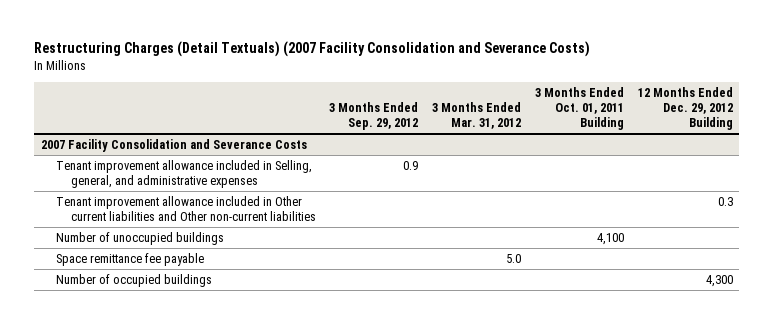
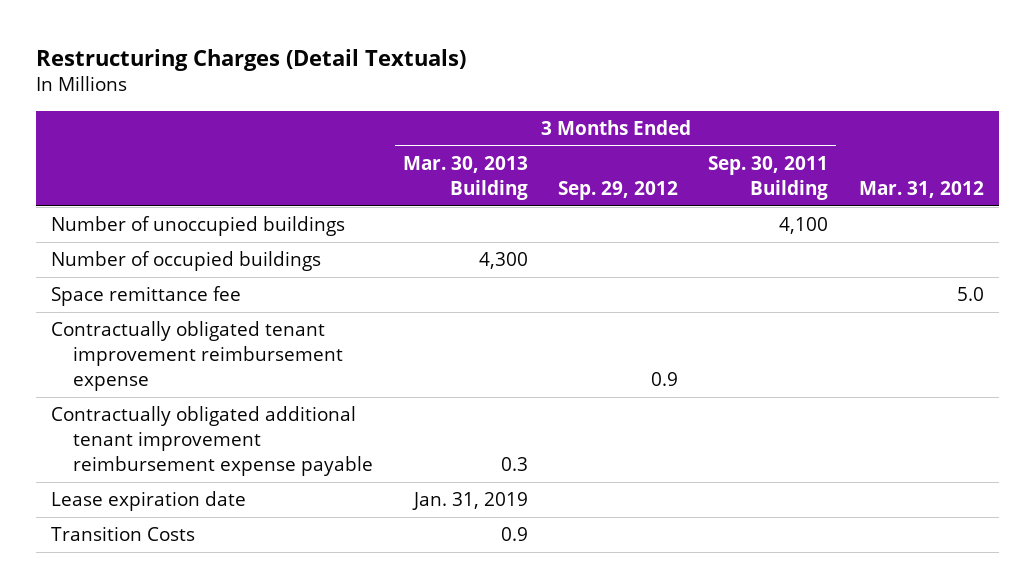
- Restructuring Charges (Detail Textuals) (2007 Facility Consolidation and Severance Costs)
+ Restructuring Charges (Detail Textuals)
- | 3 Months Ended Sep. 29, 2012 | 3 Months Ended Mar. 31, 2012 | 3 Months Ended Oct. 01, 2011 Building | 12 Months Ended Dec. 29, 2012 Building
+ | 3 Months Ended Mar. 30, 2013 Building | 3 Months Ended Sep. 29, 2012 | 3 Months Ended Sep. 30, 2011 Building | Mar. 31, 2012
- 2007 Facility Consolidation and Severance Costs
- Tenant improvement allowance included in Selling, general, and administrative expenses | 0.9 | | |
- Tenant improvement allowance included in Other current liabilities and Other non-current liabilities | | | | 0.3
- Number of unoccupied buildings | | | 4,100 |
- Space remittance fee payable | | 5.0 | |
- Number of occupied buildings | | | | 4,300
+ Number of unoccupied buildings | | | 4,100 |
+ Number of occupied buildings | 4,300 | | |
+ Space remittance fee | | | | 5.0
+ Contractually obligated tenant improvement reimbursement expense | | 0.9 | |
+ Contractually obligated additional tenant improvement reimbursement expense payable | 0.3 | | |
+ Lease expiration date | Jan. 31, 2019 | | |
+ Transition Costs | 0.9 | | |

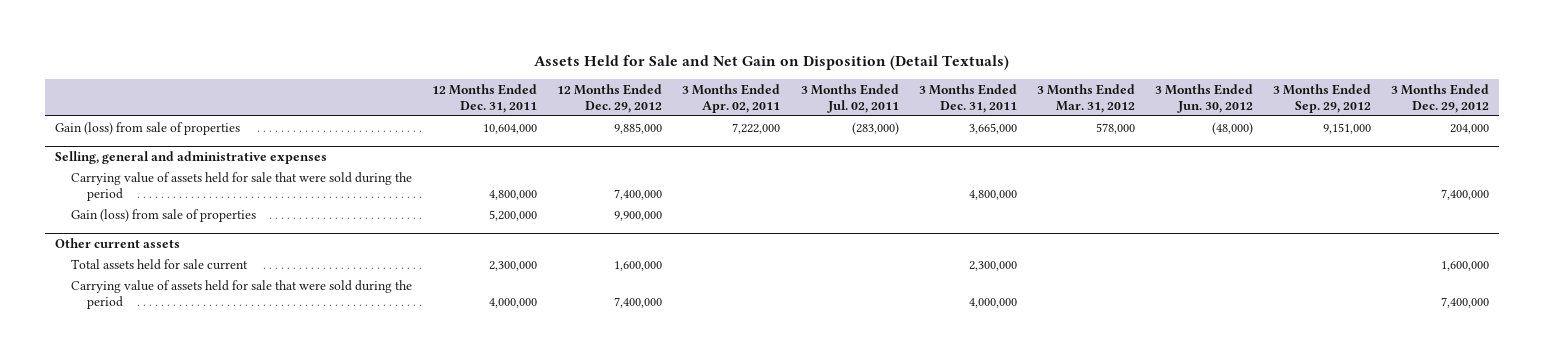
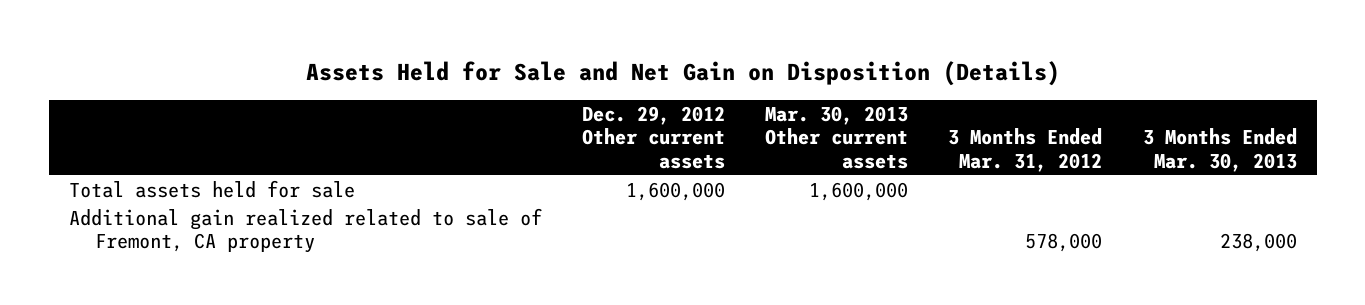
- Assets Held for Sale and Net Gain on Disposition (Detail Textuals)
+ Assets Held for Sale and Net Gain on Disposition (Details)
- | 12 Months Ended Dec. 31, 2011 | 12 Months Ended Dec. 29, 2012 | 3 Months Ended Apr. 02, 2011 | 3 Months Ended Jul. 02, 2011 | 3 Months Ended Dec. 31, 2011 | 3 Months Ended Mar. 31, 2012 | 3 Months Ended Jun. 30, 2012 | 3 Months Ended Sep. 29, 2012 | 3 Months Ended Dec. 29, 2012
+ | Dec. 29, 2012 Other current assets | Mar. 30, 2013 Other current assets | 3 Months Ended Mar. 31, 2012 | 3 Months Ended Mar. 30, 2013
- Gain (loss) from sale of properties | 10,604,000 | 9,885,000 | 7,222,000 | (283,000) | 3,665,000 | 578,000 | (48,000) | 9,151,000 | 204,000
- Selling, general and administrative expenses
- Carrying value of assets held for sale that were sold during the period | 4,800,000 | 7,400,000 | | | 4,800,000 | | | | 7,400,000
- Gain (loss) from sale of properties | 5,200,000 | 9,900,000 | | | | | | |
- Other current assets
- Total assets held for sale current | 2,300,000 | 1,600,000 | | | 2,300,000 | | | | 1,600,000
- Carrying value of assets held for sale that were sold during the period | 4,000,000 | 7,400,000 | | | 4,000,000 | | | | 7,400,000
+ Total assets held for sale | 1,600,000 | 1,600,000 | |
+ Additional gain realized related to sale of Fremont, CA property | | | 578,000 | 238,000

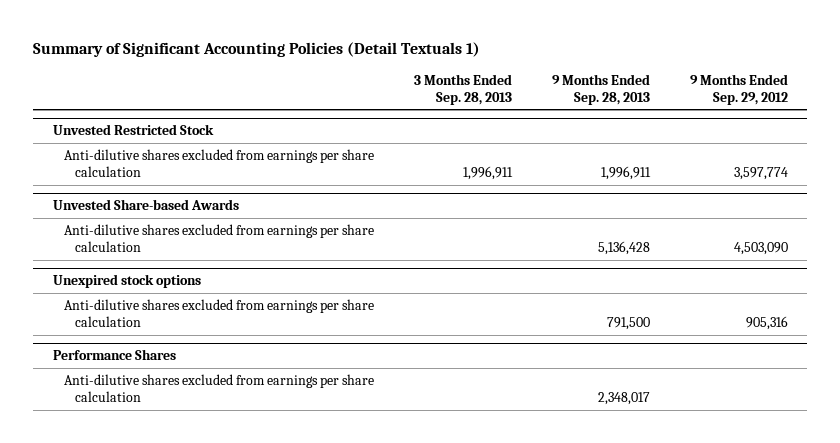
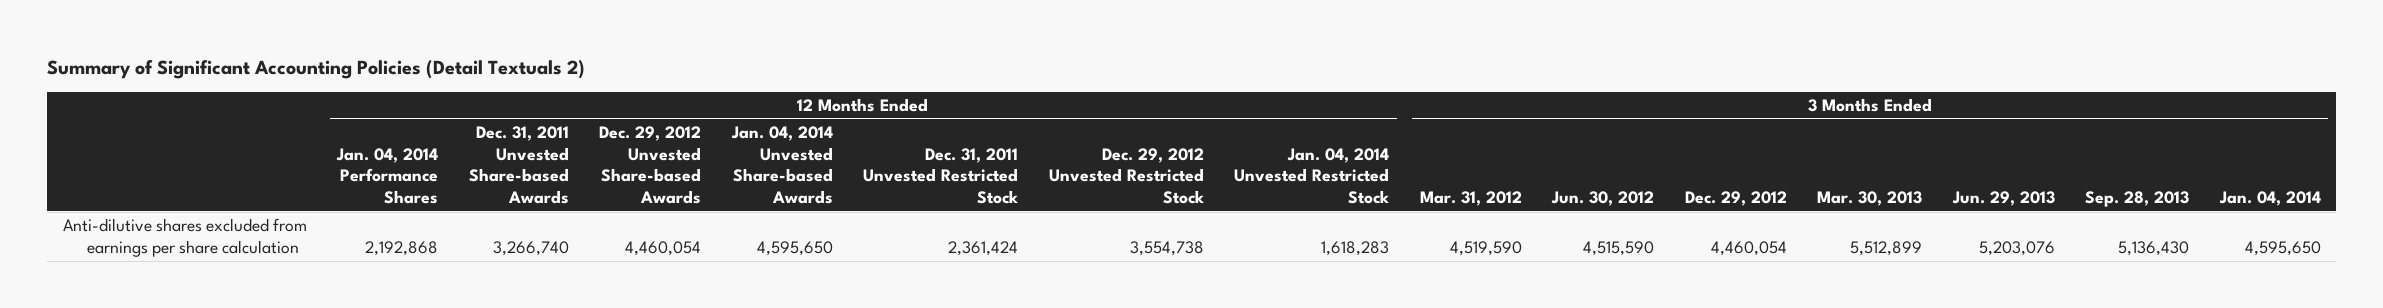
- Summary of Significant Accounting Policies (Detail Textuals 1)
+ Summary of Significant Accounting Policies (Detail Textuals 2)
- | 3 Months Ended Sep. 28, 2013 | 9 Months Ended Sep. 28, 2013 | 9 Months Ended Sep. 29, 2012
+ | 12 Months Ended Jan. 04, 2014 Performance Shares | 12 Months Ended Dec. 31, 2011 Unvested Share-based Awards | 12 Months Ended Dec. 29, 2012 Unvested Share-based Awards | 12 Months Ended Jan. 04, 2014 Unvested Share-based Awards | 12 Months Ended Dec. 31, 2011 Unvested Restricted Stock | 12 Months Ended Dec. 29, 2012 Unvested Restricted Stock | 12 Months Ended Jan. 04, 2014 Unvested Restricted Stock | 3 Months Ended Mar. 31, 2012 | 3 Months Ended Jun. 30, 2012 | 3 Months Ended Dec. 29, 2012 | 3 Months Ended Mar. 30, 2013 | 3 Months Ended Jun. 29, 2013 | 3 Months Ended Sep. 28, 2013 | 3 Months Ended Jan. 04, 2014
- Unvested Restricted Stock
- Anti-dilutive shares excluded from earnings per share calculation | 1,996,911 | 1,996,911 | 3,597,774
- Unvested Share-based Awards
- Anti-dilutive shares excluded from earnings per share calculation | | 5,136,428 | 4,503,090
- Unexpired stock options
- Anti-dilutive shares excluded from earnings per share calculation | | 791,500 | 905,316
- Performance Shares
- Anti-dilutive shares excluded from earnings per share calculation | | 2,348,017 |
+ Anti-dilutive shares excluded from earnings per share calculation | 2,192,868 | 3,266,740 | 4,460,054 | 4,595,650 | 2,361,424 | 3,554,738 | 1,618,283 | 4,519,590 | 4,515,590 | 4,460,054 | 5,512,899 | 5,203,076 | 5,136,430 | 4,595,650

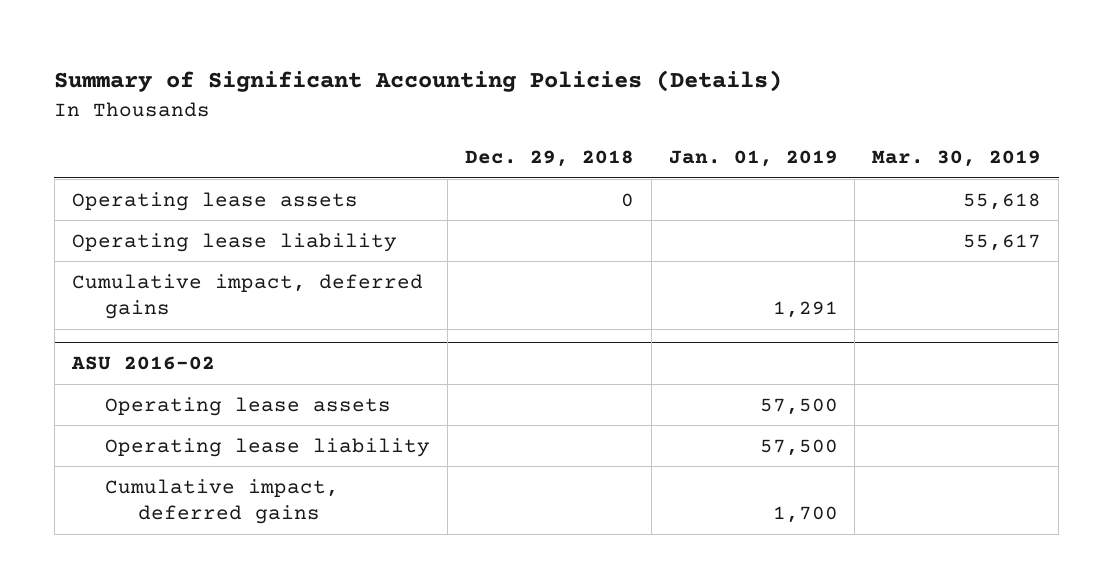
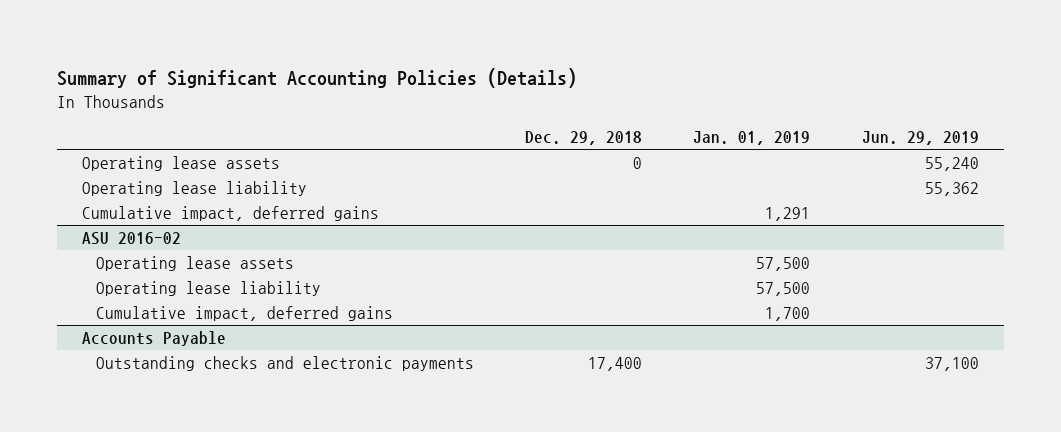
- | Dec. 29, 2018 | Jan. 01, 2019 | Mar. 30, 2019
+ | Dec. 29, 2018 | Jan. 01, 2019 | Jun. 29, 2019
+ Accounts Payable
+ Outstanding checks and electronic payments | 17,400 | | 37,100

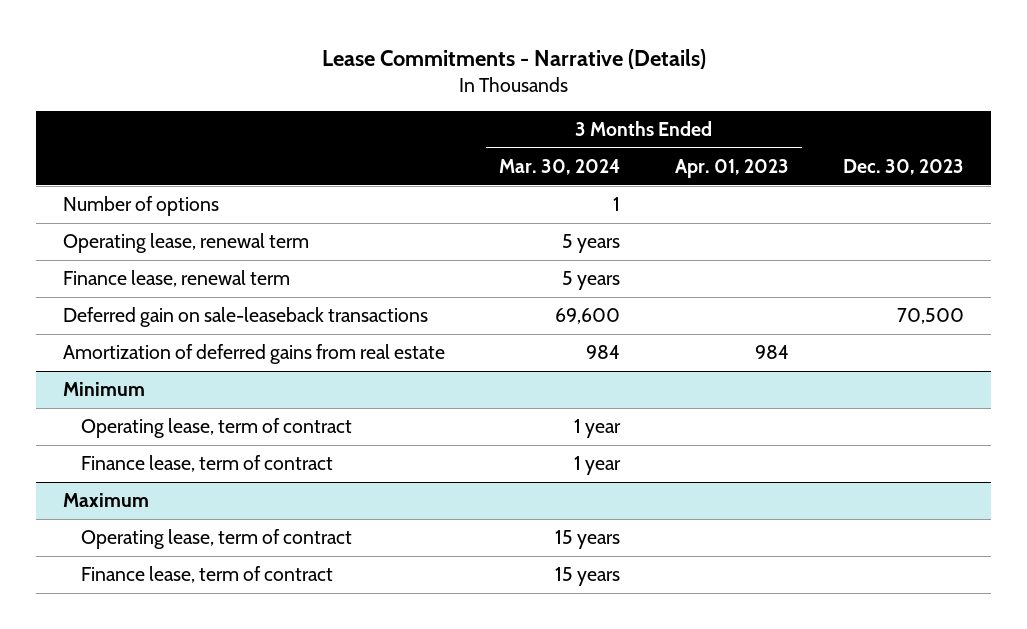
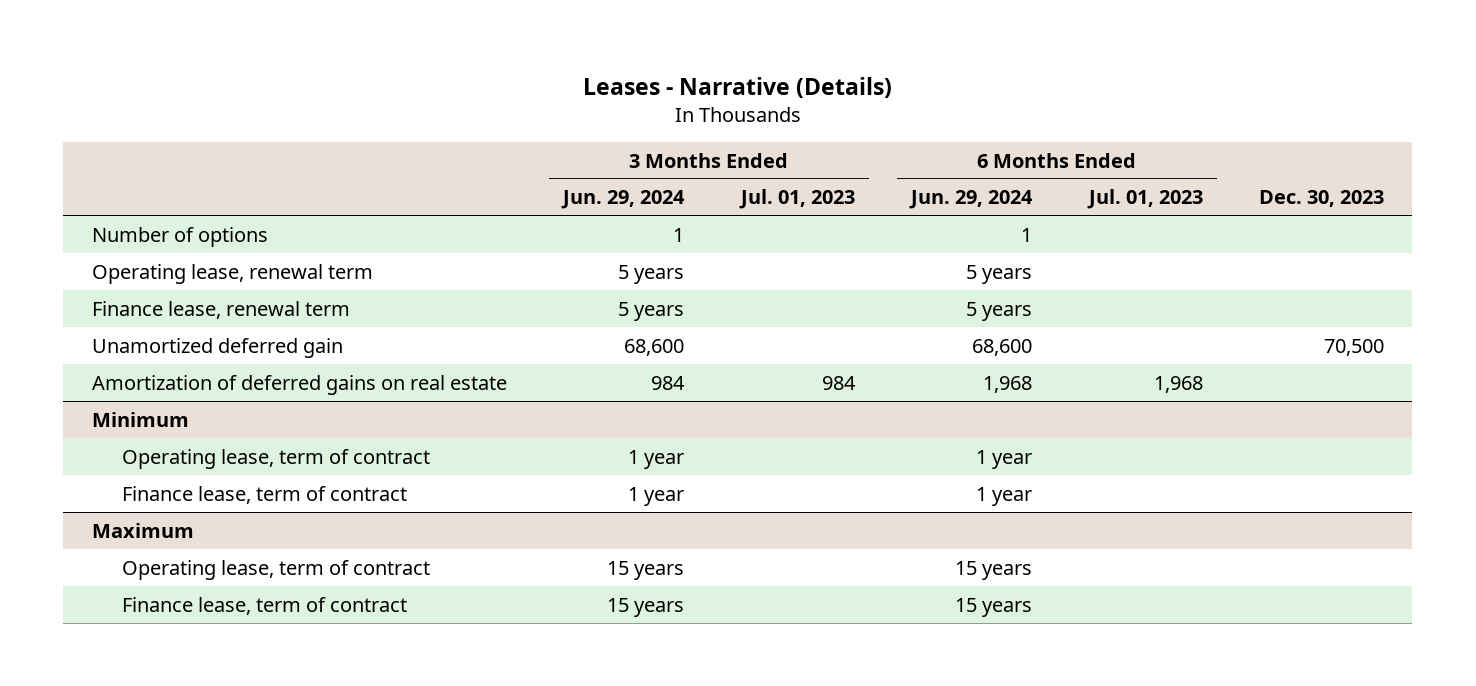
- Lease Commitments - Narrative (Details)
+ Leases - Narrative (Details)
- | 3 Months Ended Mar. 30, 2024 | 3 Months Ended Apr. 01, 2023 | Dec. 30, 2023
+ | 3 Months Ended Jun. 29, 2024 | 3 Months Ended Jul. 01, 2023 | 6 Months Ended Jun. 29, 2024 | 6 Months Ended Jul. 01, 2023 | Dec. 30, 2023
- Deferred gain on sale-leaseback transactions | 69,600 | | 70,500
- Amortization of deferred gains from real estate | 984 | 984 |
+ Unamortized deferred gain | 68,600 | | 68,600 | | 70,500
+ Amortization of deferred gains on real estate | 984 | 984 | 1,968 | 1,968 |

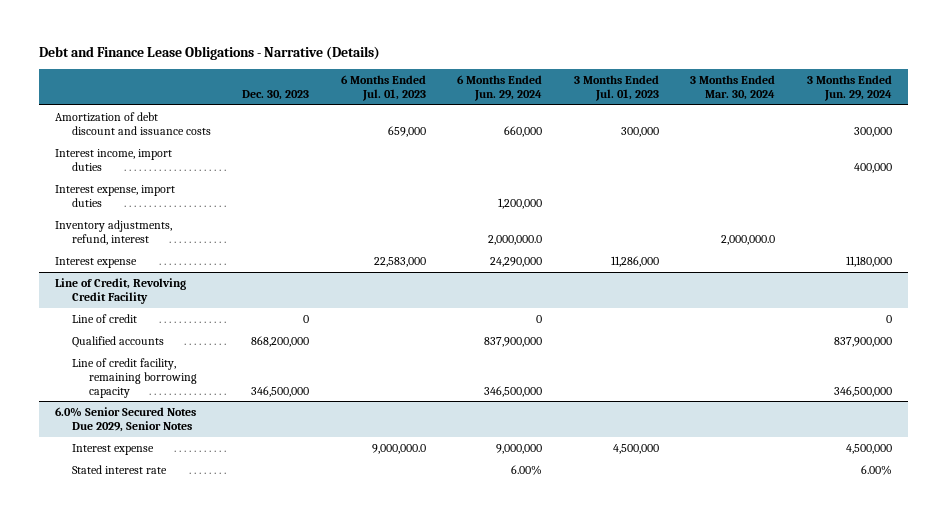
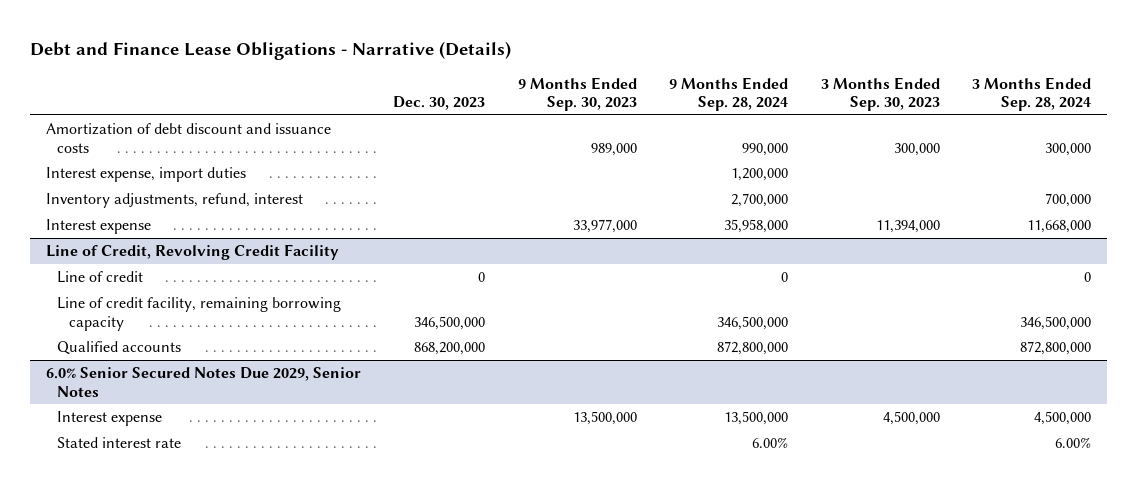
- | Dec. 30, 2023 | 6 Months Ended Jul. 01, 2023 | 6 Months Ended Jun. 29, 2024 | 3 Months Ended Jul. 01, 2023 | 3 Months Ended Mar. 30, 2024 | 3 Months Ended Jun. 29, 2024
+ | Dec. 30, 2023 | 9 Months Ended Sep. 30, 2023 | 9 Months Ended Sep. 28, 2024 | 3 Months Ended Sep. 30, 2023 | 3 Months Ended Sep. 28, 2024
- Interest income, import duties | | | | | | 400,000
@ Line of Credit, Revolving Credit Facility
moved down: Qualified accounts | 868,200,000 | | 872,800,000 | | 872,800,000

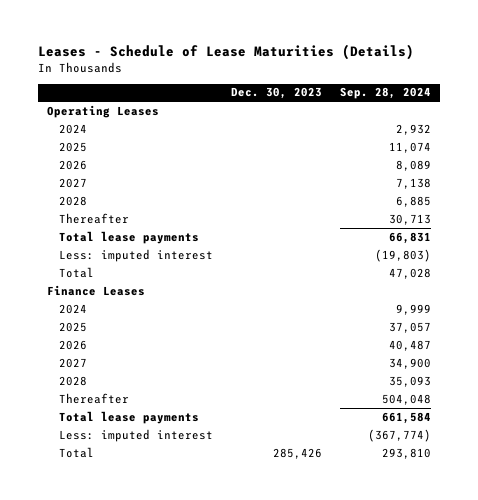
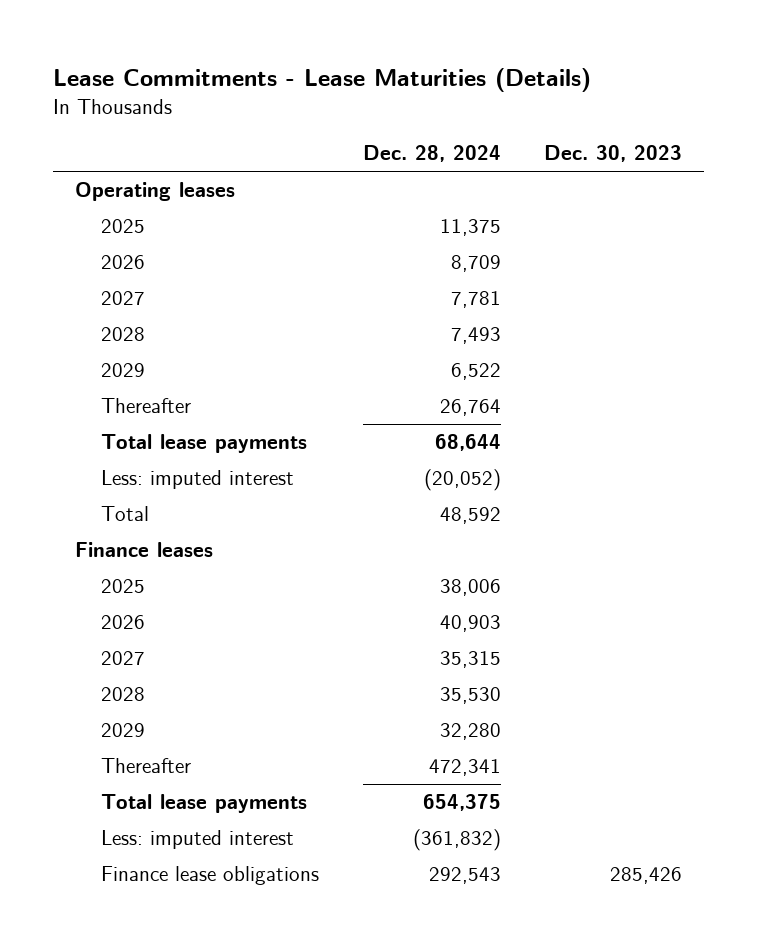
- Leases - Schedule of Lease Maturities (Details)
+ Lease Commitments - Lease Maturities (Details)
- | Dec. 30, 2023 | Sep. 28, 2024
+ | Dec. 28, 2024 | Dec. 30, 2023
- Operating Leases
- 2024 | | 2,932
+ Operating leases
+ 2029 | 6,522 |
- Finance Leases
- 2024 | | 9,999
+ Finance leases
+ 2029 | 32,280 |
- Total | 285,426 | 293,810
+ Finance lease obligations | 292,543 | 285,426

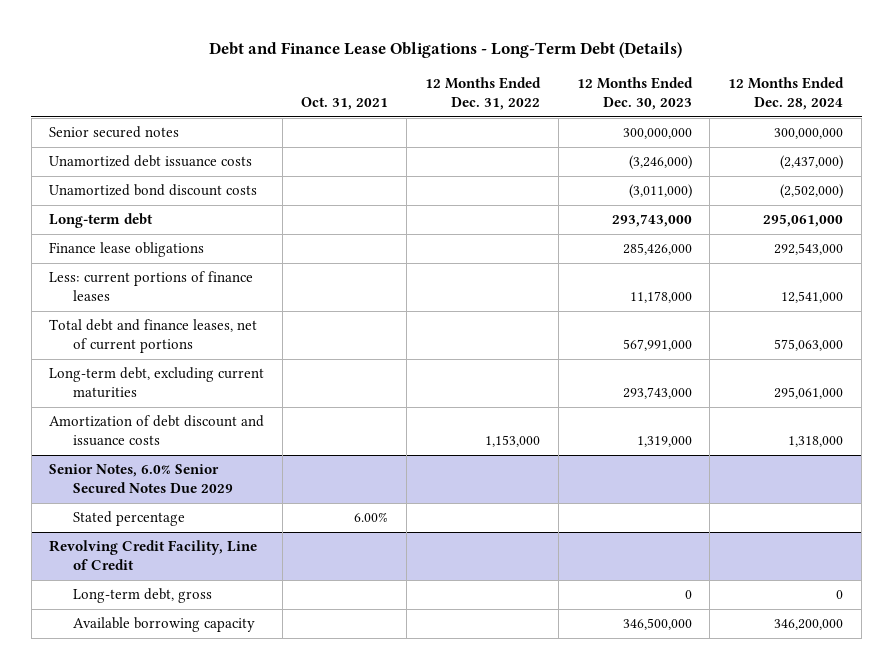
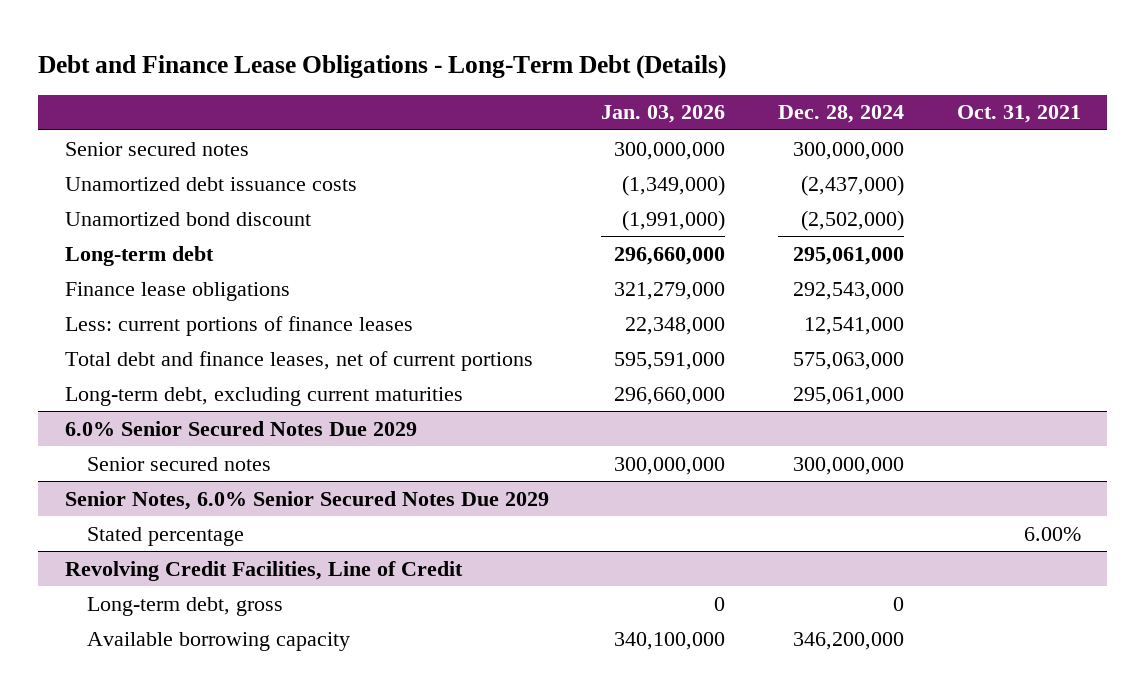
- | Oct. 31, 2021 | 12 Months Ended Dec. 31, 2022 | 12 Months Ended Dec. 30, 2023 | 12 Months Ended Dec. 28, 2024
+ | Jan. 03, 2026 | Dec. 28, 2024 | Oct. 31, 2021
- Unamortized bond discount costs | | | (3,011,000) | (2,502,000)
+ Unamortized bond discount | (1,991,000) | (2,502,000) |
- Amortization of debt discount and issuance costs | | 1,153,000 | 1,319,000 | 1,318,000
+ 6.0% Senior Secured Notes Due 2029
+ Senior secured notes | 300,000,000 | 300,000,000 |
- Revolving Credit Facility, Line of Credit
+ Revolving Credit Facilities, Line of Credit

